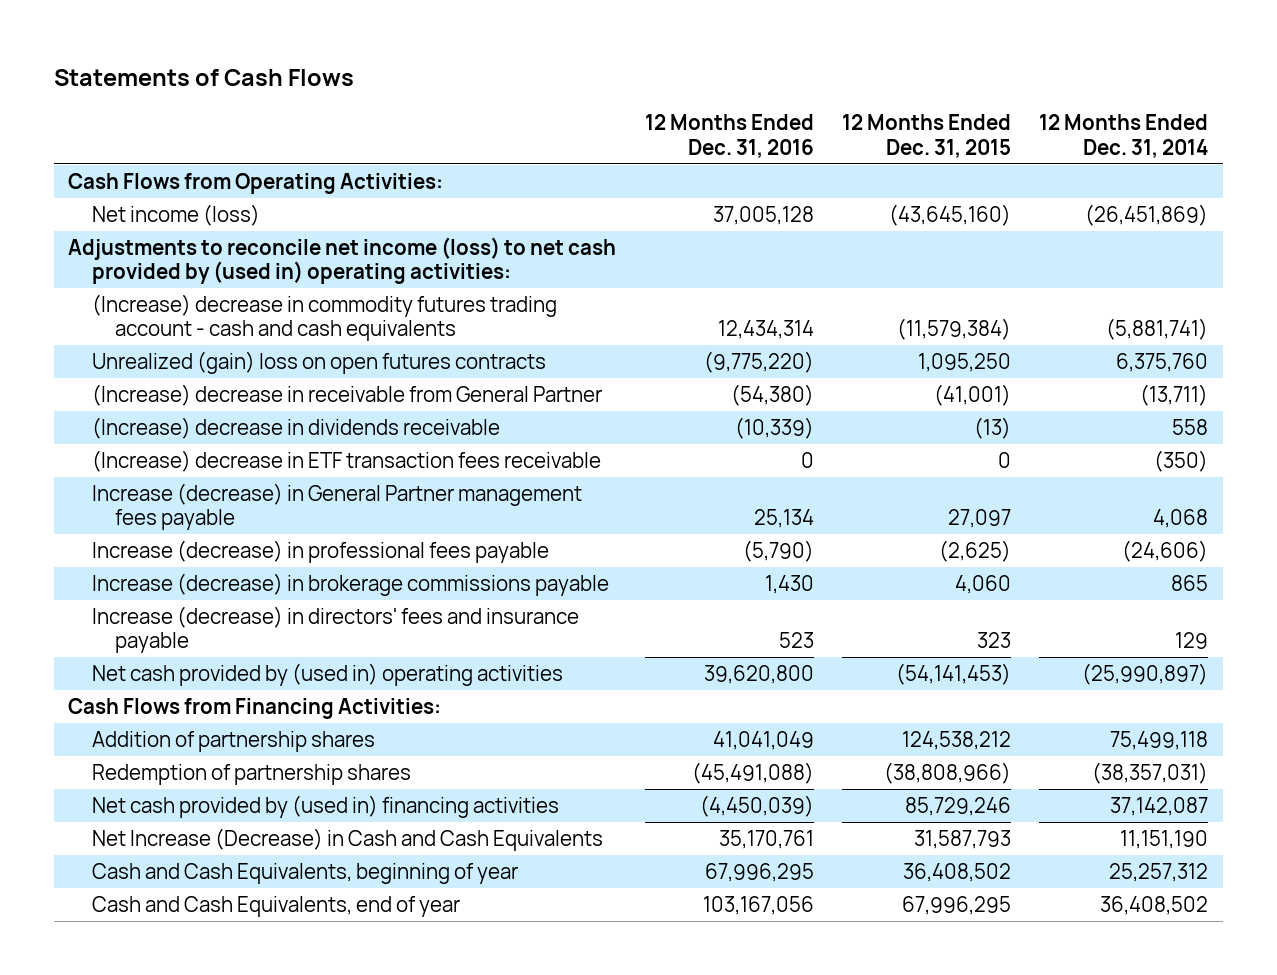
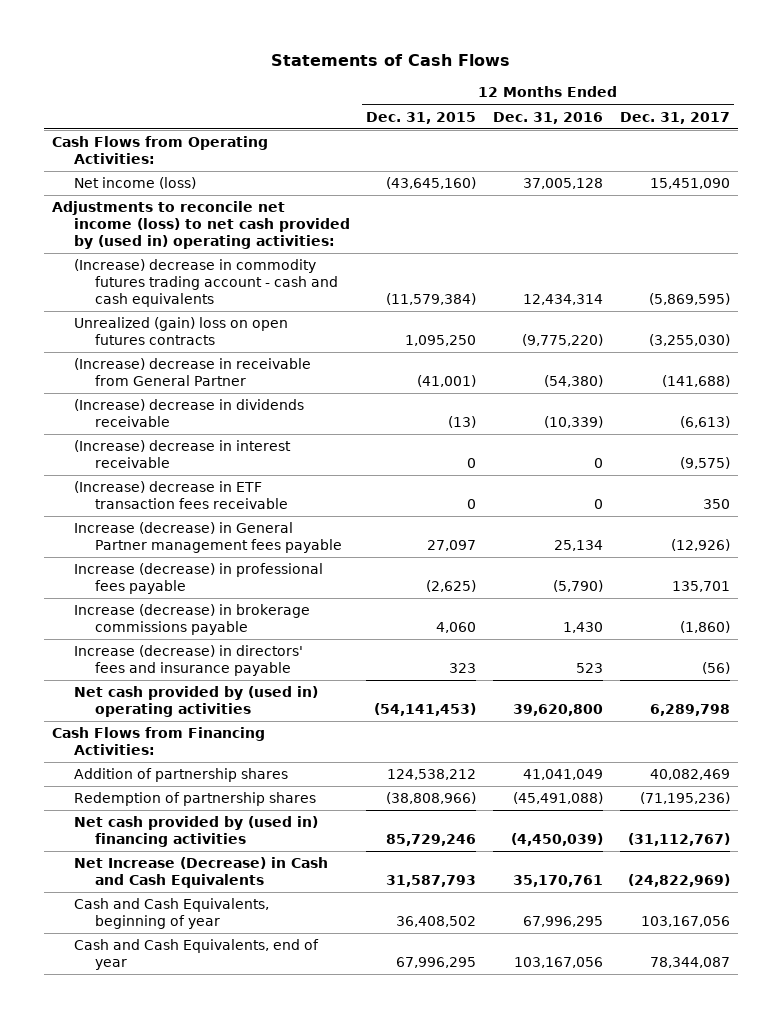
- | 12 Months Ended Dec. 31, 2016 | 12 Months Ended Dec. 31, 2015 | 12 Months Ended Dec. 31, 2014
+ | 12 Months Ended Dec. 31, 2015 | 12 Months Ended Dec. 31, 2016 | 12 Months Ended Dec. 31, 2017
+ (Increase) decrease in interest receivable | 0 | 0 | (9,575)

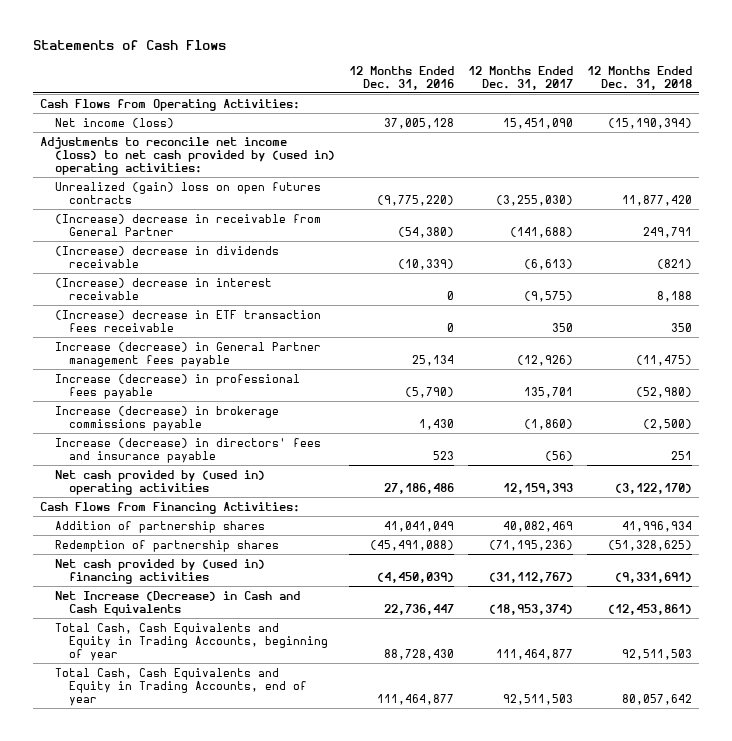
- | 12 Months Ended Dec. 31, 2015 | 12 Months Ended Dec. 31, 2016 | 12 Months Ended Dec. 31, 2017
+ | 12 Months Ended Dec. 31, 2016 | 12 Months Ended Dec. 31, 2017 | 12 Months Ended Dec. 31, 2018
- (Increase) decrease in commodity futures trading account - cash and cash equivalents | (11,579,384) | 12,434,314 | (5,869,595)
- Net cash provided by (used in) operating activities | (54,141,453) | 39,620,800 | 6,289,798
+ Net cash provided by (used in) operating activities | 27,186,486 | 12,159,393 | (3,122,170)
- Net Increase (Decrease) in Cash and Cash Equivalents | 31,587,793 | 35,170,761 | (24,822,969)
- Cash and Cash Equivalents, beginning of year | 36,408,502 | 67,996,295 | 103,167,056
- Cash and Cash Equivalents, end of year | 67,996,295 | 103,167,056 | 78,344,087
+ Net Increase (Decrease) in Cash and Cash Equivalents | 22,736,447 | (18,953,374) | (12,453,861)
+ Total Cash, Cash Equivalents and Equity in Trading Accounts, beginning of year | 88,728,430 | 111,464,877 | 92,511,503
+ Total Cash, Cash Equivalents and Equity in Trading Accounts, end of year | 111,464,877 | 92,511,503 | 80,057,642

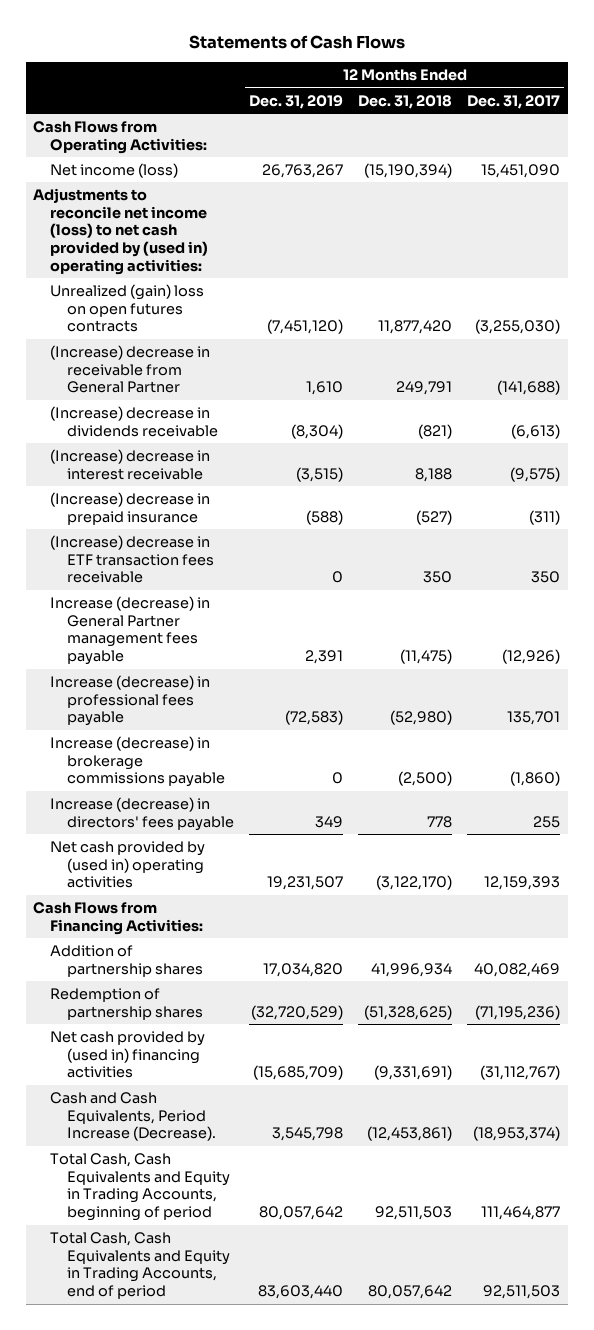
- | 12 Months Ended Dec. 31, 2016 | 12 Months Ended Dec. 31, 2017 | 12 Months Ended Dec. 31, 2018
+ | 12 Months Ended Dec. 31, 2019 | 12 Months Ended Dec. 31, 2018 | 12 Months Ended Dec. 31, 2017
+ (Increase) decrease in prepaid insurance | (588) | (527) | (311)
- Increase (decrease) in directors' fees and insurance payable | 523 | (56) | 251
+ Increase (decrease) in directors' fees payable | 349 | 778 | 255
- Net Increase (Decrease) in Cash and Cash Equivalents | 22,736,447 | (18,953,374) | (12,453,861)
- Total Cash, Cash Equivalents and Equity in Trading Accounts, beginning of year | 88,728,430 | 111,464,877 | 92,511,503
- Total Cash, Cash Equivalents and Equity in Trading Accounts, end of year | 111,464,877 | 92,511,503 | 80,057,642
+ Cash and Cash Equivalents, Period Increase (Decrease). | 3,545,798 | (12,453,861) | (18,953,374)
+ Total Cash, Cash Equivalents and Equity in Trading Accounts, beginning of period | 80,057,642 | 92,511,503 | 111,464,877
+ Total Cash, Cash Equivalents and Equity in Trading Accounts, end of period | 83,603,440 | 80,057,642 | 92,511,503

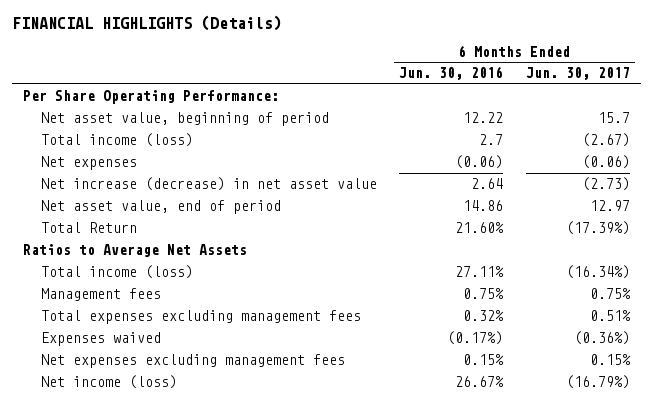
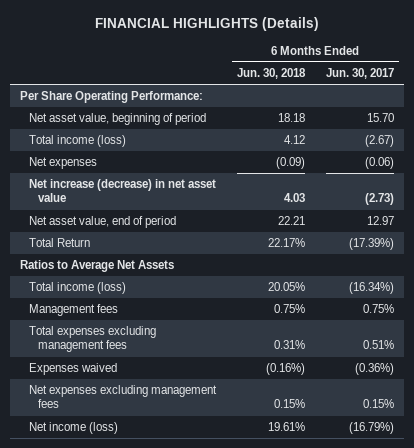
- | 6 Months Ended Jun. 30, 2016 | 6 Months Ended Jun. 30, 2017
+ | 6 Months Ended Jun. 30, 2018 | 6 Months Ended Jun. 30, 2017
- Net asset value, beginning of period | 12.22 | 15.7
+ Net asset value, beginning of period | 18.18 | 15.70

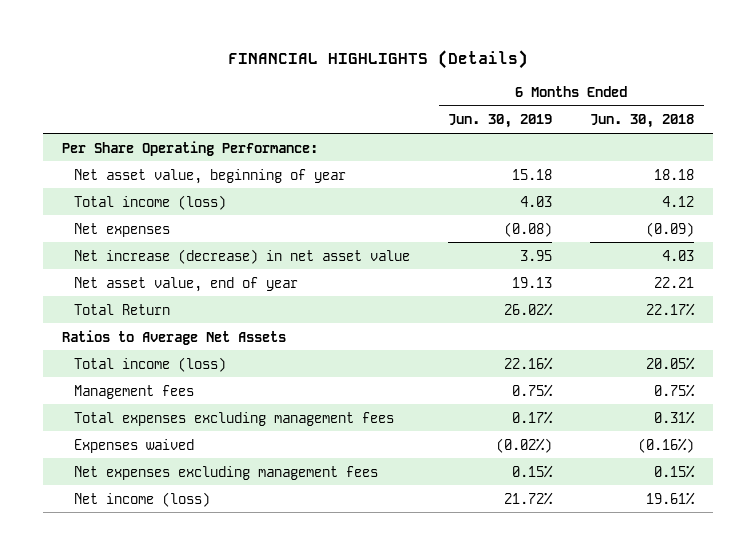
- | 6 Months Ended Jun. 30, 2018 | 6 Months Ended Jun. 30, 2017
+ | 6 Months Ended Jun. 30, 2019 | 6 Months Ended Jun. 30, 2018
- Net asset value, beginning of period | 18.18 | 15.70
+ Net asset value, beginning of year | 15.18 | 18.18
- Net asset value, end of period | 22.21 | 12.97
+ Net asset value, end of year | 19.13 | 22.21

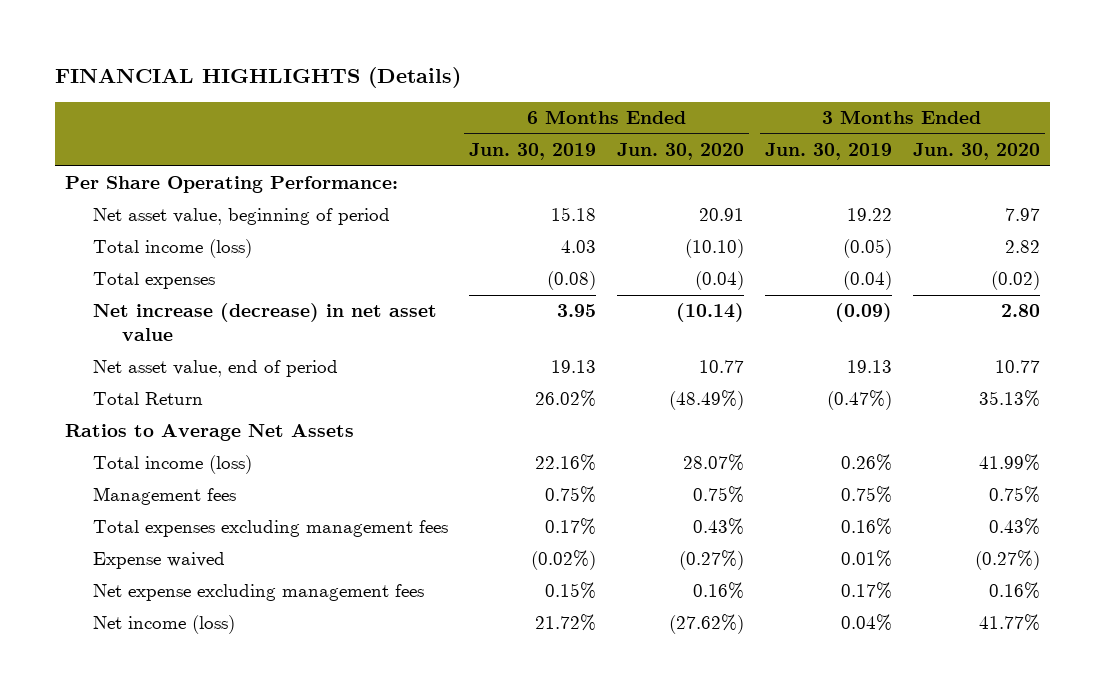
- | 6 Months Ended Jun. 30, 2019 | 6 Months Ended Jun. 30, 2018
+ | 6 Months Ended Jun. 30, 2019 | 6 Months Ended Jun. 30, 2020 | 3 Months Ended Jun. 30, 2019 | 3 Months Ended Jun. 30, 2020
- Net asset value, beginning of year | 15.18 | 18.18
+ Net asset value, beginning of period | 15.18 | 20.91 | 19.22 | 7.97
- Net expenses | (0.08) | (0.09)
+ Total expenses | (0.08) | (0.04) | (0.04) | (0.02)
- Net asset value, end of year | 19.13 | 22.21
+ Net asset value, end of period | 19.13 | 10.77 | 19.13 | 10.77
- Expenses waived | (0.02%) | (0.16%)
- Net expenses excluding management fees | 0.15% | 0.15%
+ Expense waived | (0.02%) | (0.27%) | 0.01% | (0.27%)
+ Net expense excluding management fees | 0.15% | 0.16% | 0.17% | 0.16%

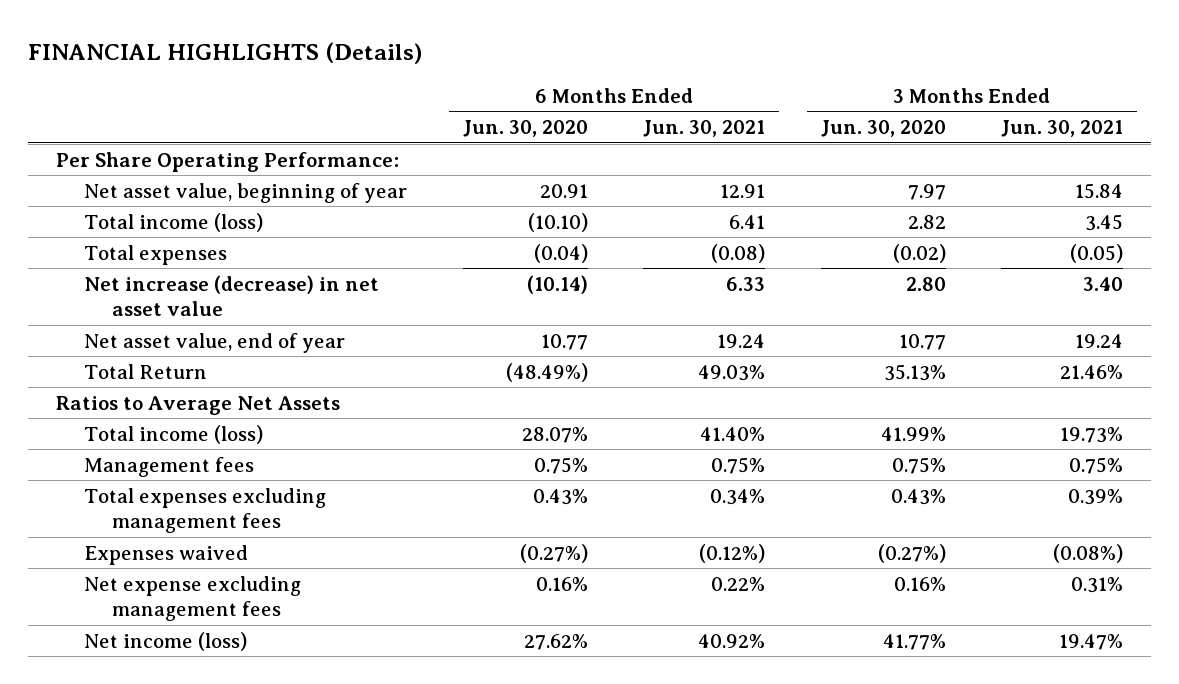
- | 6 Months Ended Jun. 30, 2019 | 6 Months Ended Jun. 30, 2020 | 3 Months Ended Jun. 30, 2019 | 3 Months Ended Jun. 30, 2020
+ | 6 Months Ended Jun. 30, 2020 | 6 Months Ended Jun. 30, 2021 | 3 Months Ended Jun. 30, 2020 | 3 Months Ended Jun. 30, 2021
- Net asset value, beginning of period | 15.18 | 20.91 | 19.22 | 7.97
+ Net asset value, beginning of year | 20.91 | 12.91 | 7.97 | 15.84
- Net asset value, end of period | 19.13 | 10.77 | 19.13 | 10.77
+ Net asset value, end of year | 10.77 | 19.24 | 10.77 | 19.24
- Expense waived | (0.02%) | (0.27%) | 0.01% | (0.27%)
+ Expenses waived | (0.27%) | (0.12%) | (0.27%) | (0.08%)
- Net income (loss) | 21.72% | (27.62%) | 0.04% | 41.77%
+ Net income (loss) | 27.62% | 40.92% | 41.77% | 19.47%

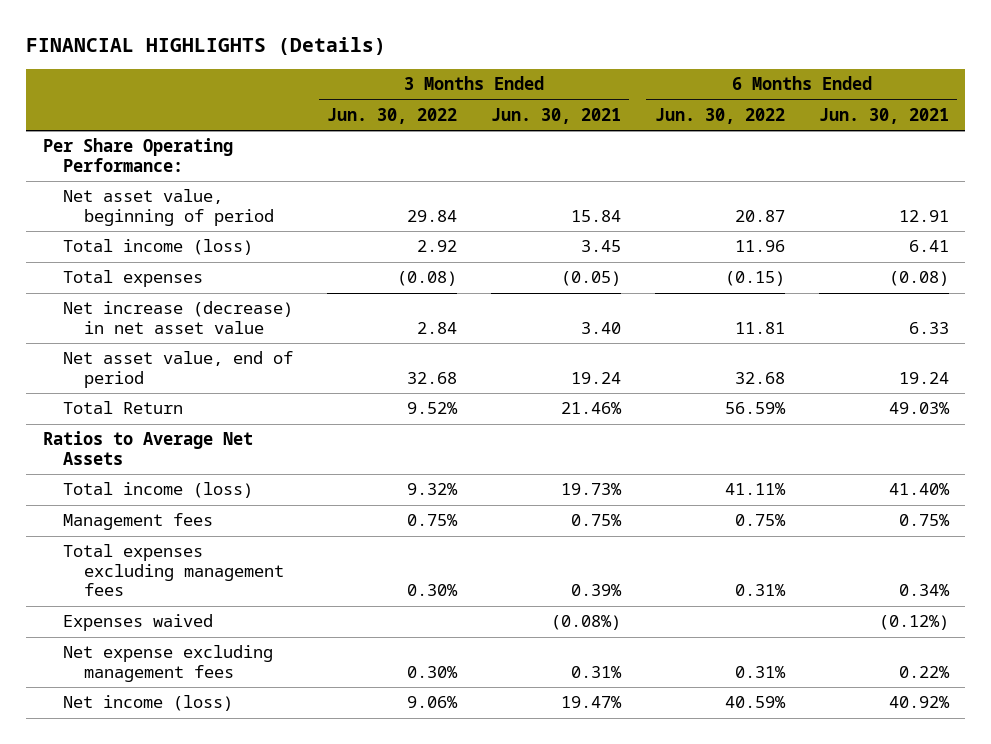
- | 6 Months Ended Jun. 30, 2020 | 6 Months Ended Jun. 30, 2021 | 3 Months Ended Jun. 30, 2020 | 3 Months Ended Jun. 30, 2021
+ | 3 Months Ended Jun. 30, 2022 | 3 Months Ended Jun. 30, 2021 | 6 Months Ended Jun. 30, 2022 | 6 Months Ended Jun. 30, 2021
- Net asset value, beginning of year | 20.91 | 12.91 | 7.97 | 15.84
+ Net asset value, beginning of period | 29.84 | 15.84 | 20.87 | 12.91
- Net asset value, end of year | 10.77 | 19.24 | 10.77 | 19.24
+ Net asset value, end of period | 32.68 | 19.24 | 32.68 | 19.24

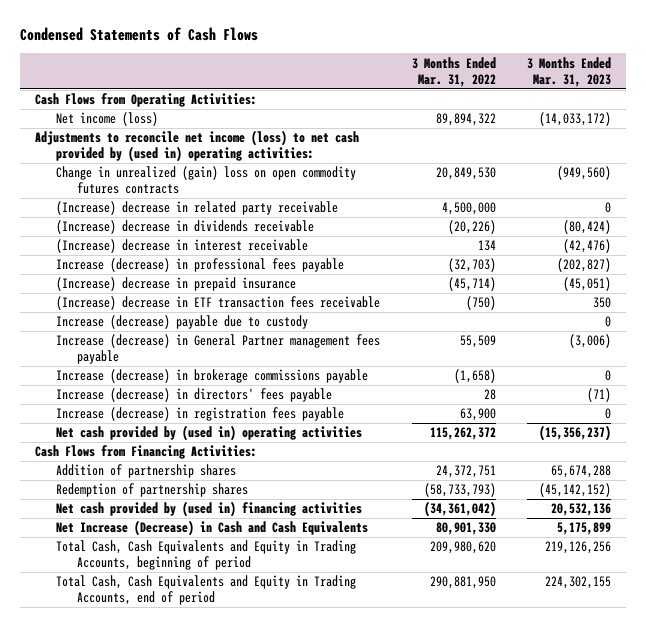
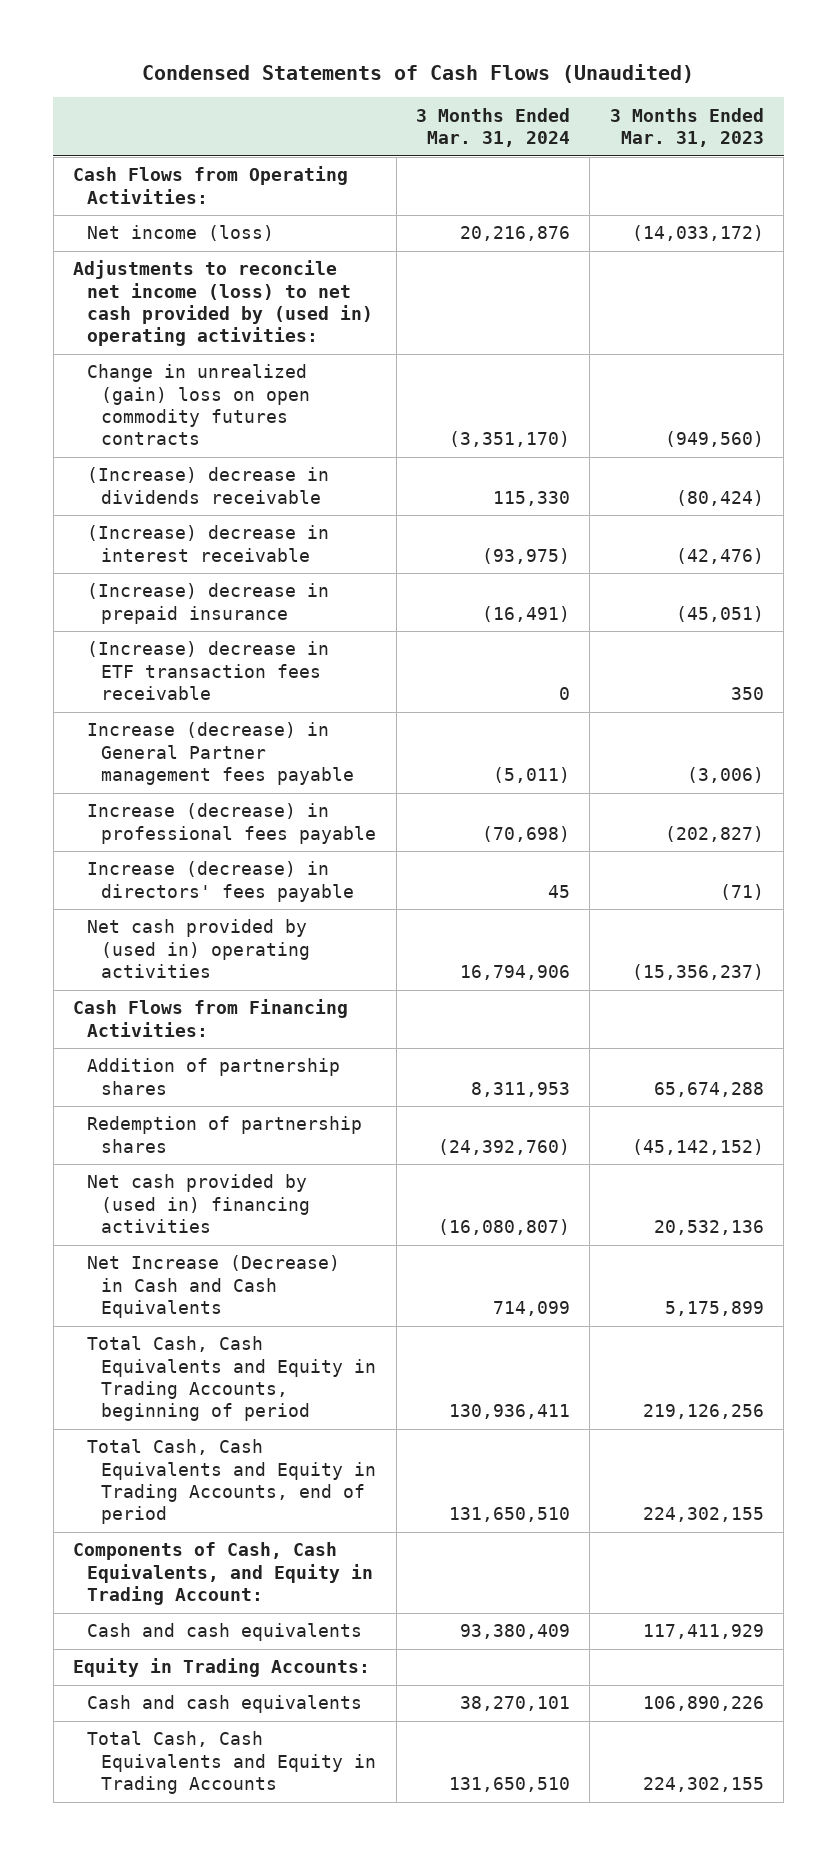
- Condensed Statements of Cash Flows
+ Condensed Statements of Cash Flows (Unaudited)
- | 3 Months Ended Mar. 31, 2022 | 3 Months Ended Mar. 31, 2023
+ | 3 Months Ended Mar. 31, 2024 | 3 Months Ended Mar. 31, 2023
- (Increase) decrease in related party receivable | 4,500,000 | 0
- Increase (decrease) payable due to custody | | 0
- Increase (decrease) in brokerage commissions payable | (1,658) | 0
moved down: Increase (decrease) in professional fees payable | (70,698) | (202,827)
- Increase (decrease) in registration fees payable | 63,900 | 0
+ Components of Cash, Cash Equivalents, and Equity in Trading Account:
+ Cash and cash equivalents | 93,380,409 | 117,411,929
+ Equity in Trading Accounts:
+ Cash and cash equivalents | 38,270,101 | 106,890,226
+ Total Cash, Cash Equivalents and Equity in Trading Accounts | 131,650,510 | 224,302,155

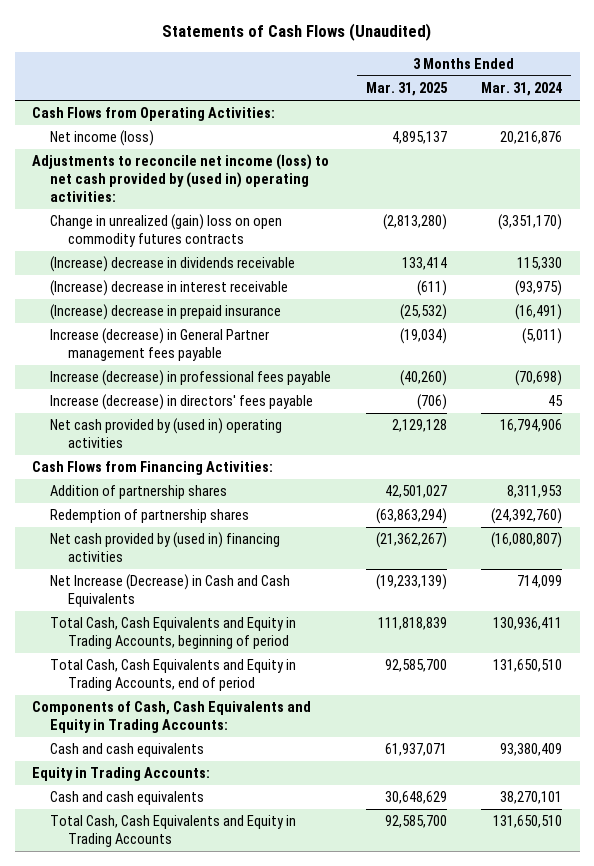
- Condensed Statements of Cash Flows (Unaudited)
+ Statements of Cash Flows (Unaudited)
- | 3 Months Ended Mar. 31, 2024 | 3 Months Ended Mar. 31, 2023
+ | 3 Months Ended Mar. 31, 2025 | 3 Months Ended Mar. 31, 2024
- (Increase) decrease in ETF transaction fees receivable | 0 | 350
- Components of Cash, Cash Equivalents, and Equity in Trading Account:
+ Components of Cash, Cash Equivalents and Equity in Trading Accounts:

